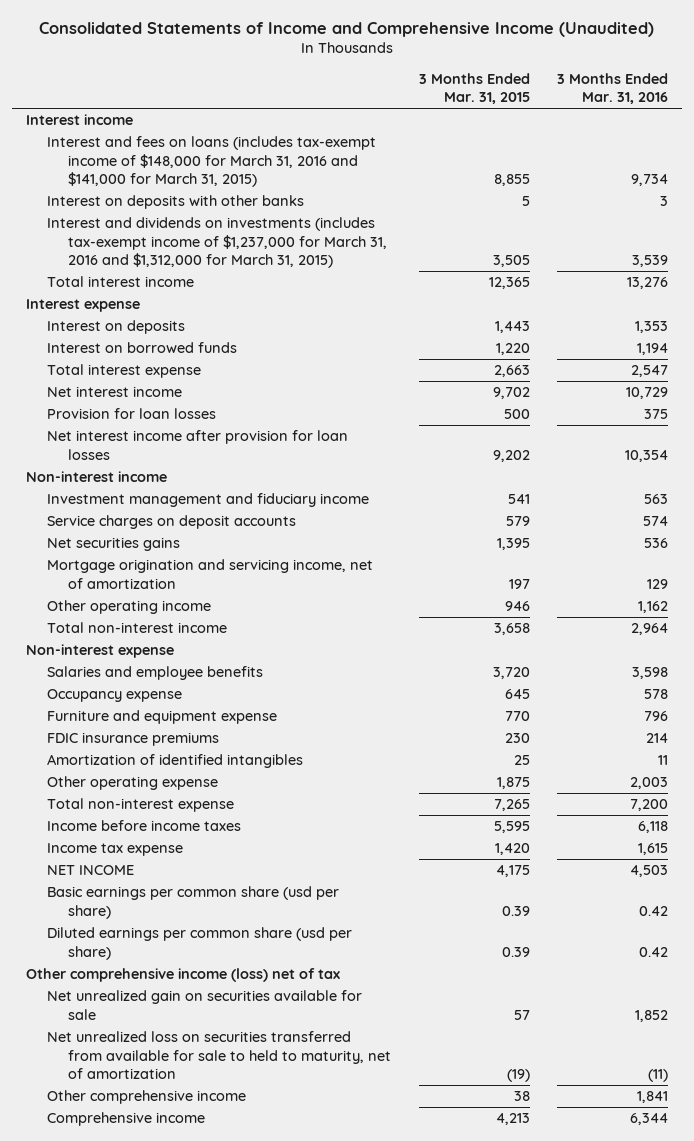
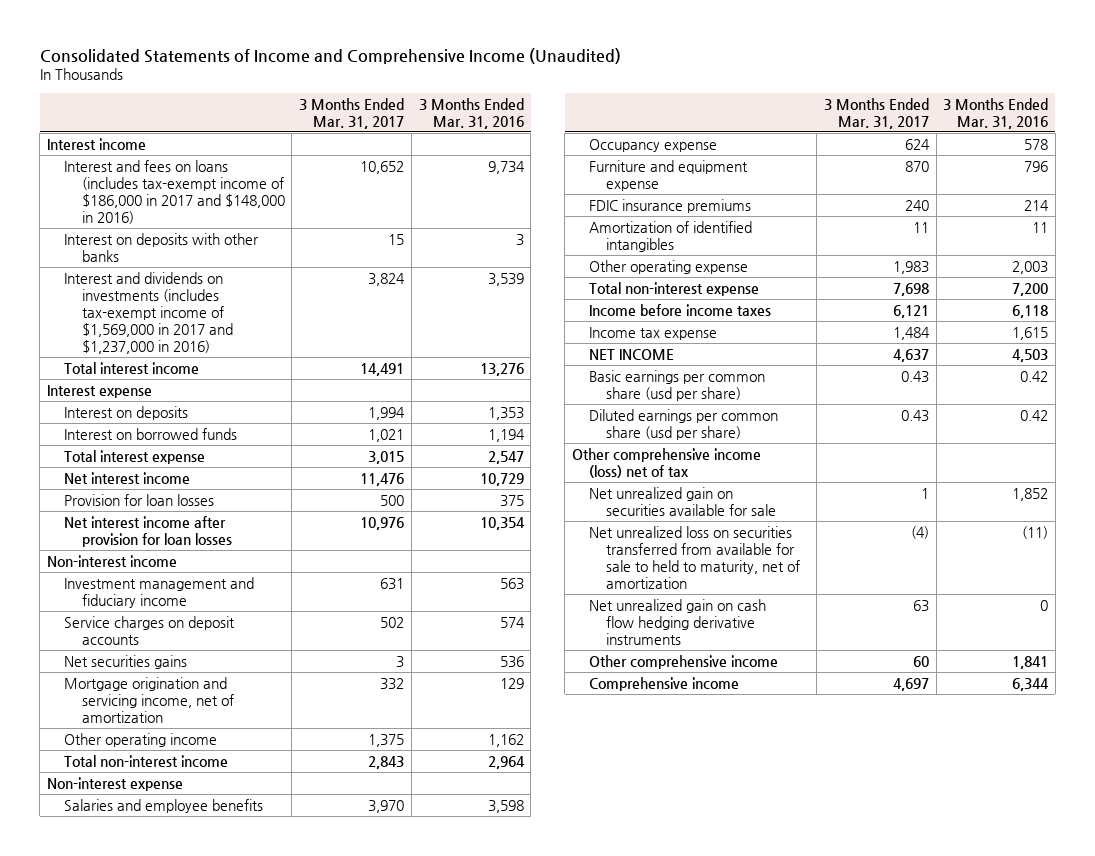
- | 3 Months Ended Mar. 31, 2015 | 3 Months Ended Mar. 31, 2016
+ | 3 Months Ended Mar. 31, 2017 | 3 Months Ended Mar. 31, 2016
- Interest and fees on loans (includes tax-exempt income of $148,000 for March 31, 2016 and $141,000 for March 31, 2015) | 8,855 | 9,734
+ Interest and fees on loans (includes tax-exempt income of $186,000 in 2017 and $148,000 in 2016) | 10,652 | 9,734
- Interest and dividends on investments (includes tax-exempt income of $1,237,000 for March 31, 2016 and $1,312,000 for March 31, 2015) | 3,505 | 3,539
+ Interest and dividends on investments (includes tax-exempt income of $1,569,000 in 2017 and $1,237,000 in 2016) | 3,824 | 3,539
+ Net unrealized gain on cash flow hedging derivative instruments | 63 | 0

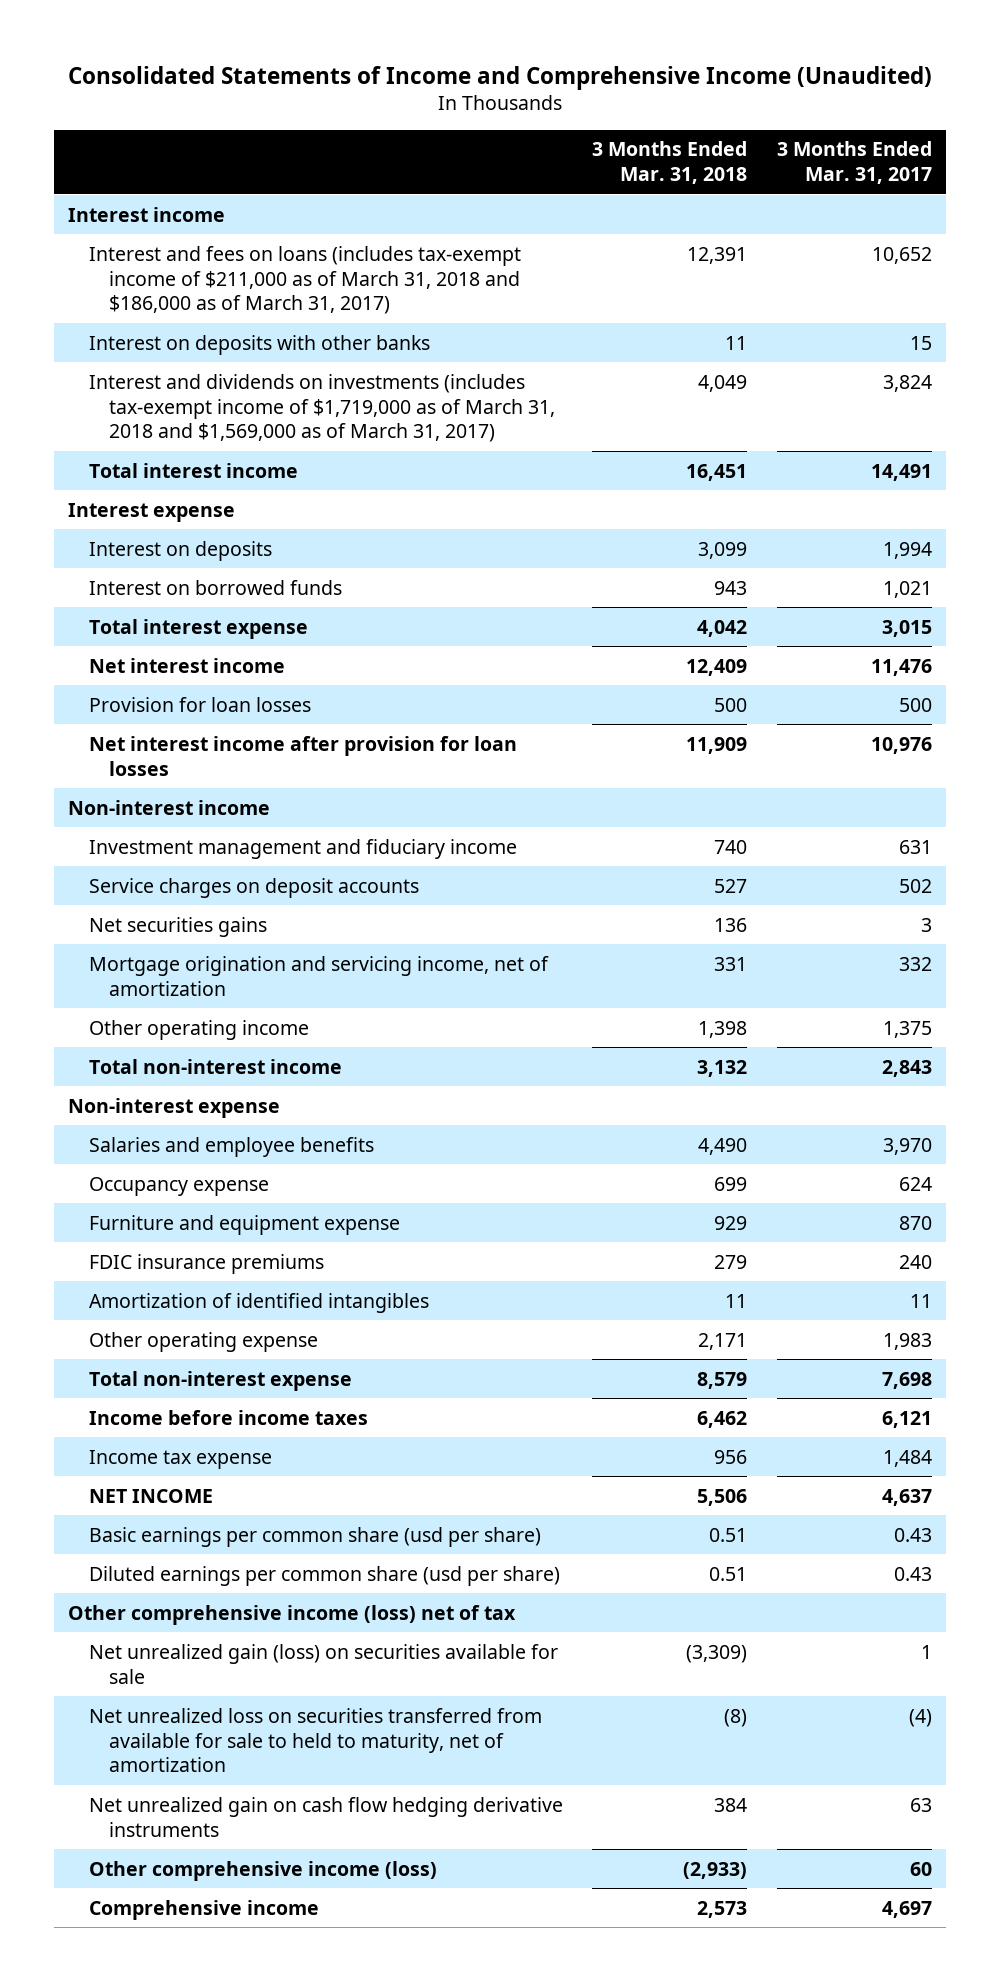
- | 3 Months Ended Mar. 31, 2017 | 3 Months Ended Mar. 31, 2016
+ | 3 Months Ended Mar. 31, 2018 | 3 Months Ended Mar. 31, 2017
- Interest and fees on loans (includes tax-exempt income of $186,000 in 2017 and $148,000 in 2016) | 10,652 | 9,734
+ Interest and fees on loans (includes tax-exempt income of $211,000 as of March 31, 2018 and $186,000 as of March 31, 2017) | 12,391 | 10,652
- Interest and dividends on investments (includes tax-exempt income of $1,569,000 in 2017 and $1,237,000 in 2016) | 3,824 | 3,539
+ Interest and dividends on investments (includes tax-exempt income of $1,719,000 as of March 31, 2018 and $1,569,000 as of March 31, 2017) | 4,049 | 3,824
- Net unrealized gain on securities available for sale | 1 | 1,852
+ Net unrealized gain (loss) on securities available for sale | (3,309) | 1
- Other comprehensive income | 60 | 1,841
+ Other comprehensive income (loss) | (2,933) | 60

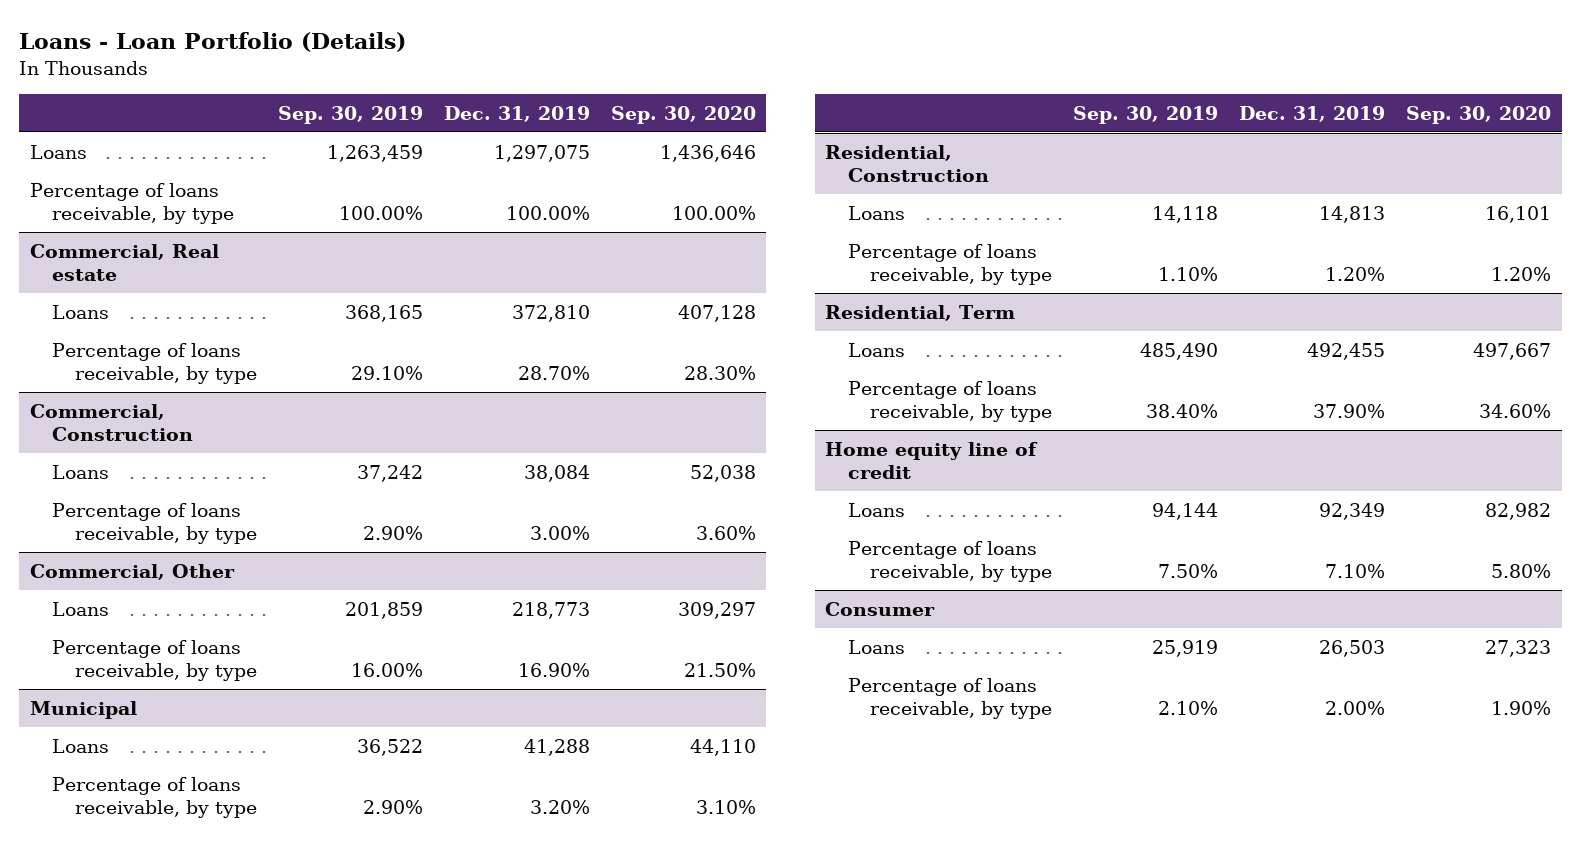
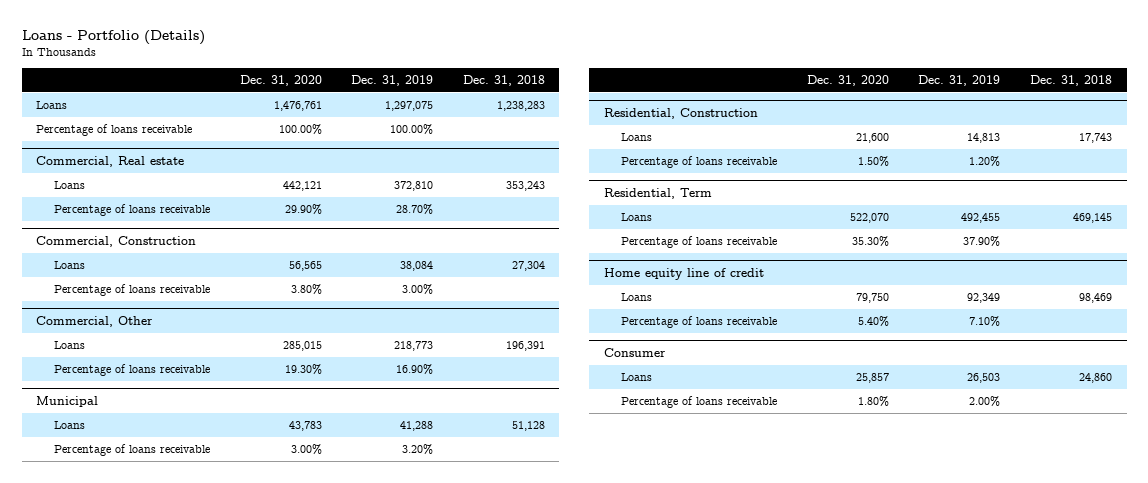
- Loans - Loan Portfolio (Details)
+ Loans - Portfolio (Details)
- | Sep. 30, 2019 | Dec. 31, 2019 | Sep. 30, 2020
+ | Dec. 31, 2020 | Dec. 31, 2019 | Dec. 31, 2018
- Percentage of loans receivable, by type | 100.00% | 100.00% | 100.00%
+ Percentage of loans receivable | 100.00% | 100.00% |
@ Commercial, Real estate
- Percentage of loans receivable, by type | 29.10% | 28.70% | 28.30%
+ Percentage of loans receivable | 29.90% | 28.70% |
@ Commercial, Construction
- Percentage of loans receivable, by type | 2.90% | 3.00% | 3.60%
+ Percentage of loans receivable | 3.80% | 3.00% |
@ Commercial, Other
- Percentage of loans receivable, by type | 16.00% | 16.90% | 21.50%
+ Percentage of loans receivable | 19.30% | 16.90% |
@ Municipal
- Percentage of loans receivable, by type | 2.90% | 3.20% | 3.10%
+ Percentage of loans receivable | 3.00% | 3.20% |
@ Residential, Construction
- Percentage of loans receivable, by type | 1.10% | 1.20% | 1.20%
+ Percentage of loans receivable | 1.50% | 1.20% |
@ Residential, Term
- Percentage of loans receivable, by type | 38.40% | 37.90% | 34.60%
+ Percentage of loans receivable | 35.30% | 37.90% |
@ Home equity line of credit
- Percentage of loans receivable, by type | 7.50% | 7.10% | 5.80%
+ Percentage of loans receivable | 5.40% | 7.10% |
@ Consumer
- Percentage of loans receivable, by type | 2.10% | 2.00% | 1.90%
+ Percentage of loans receivable | 1.80% | 2.00% |

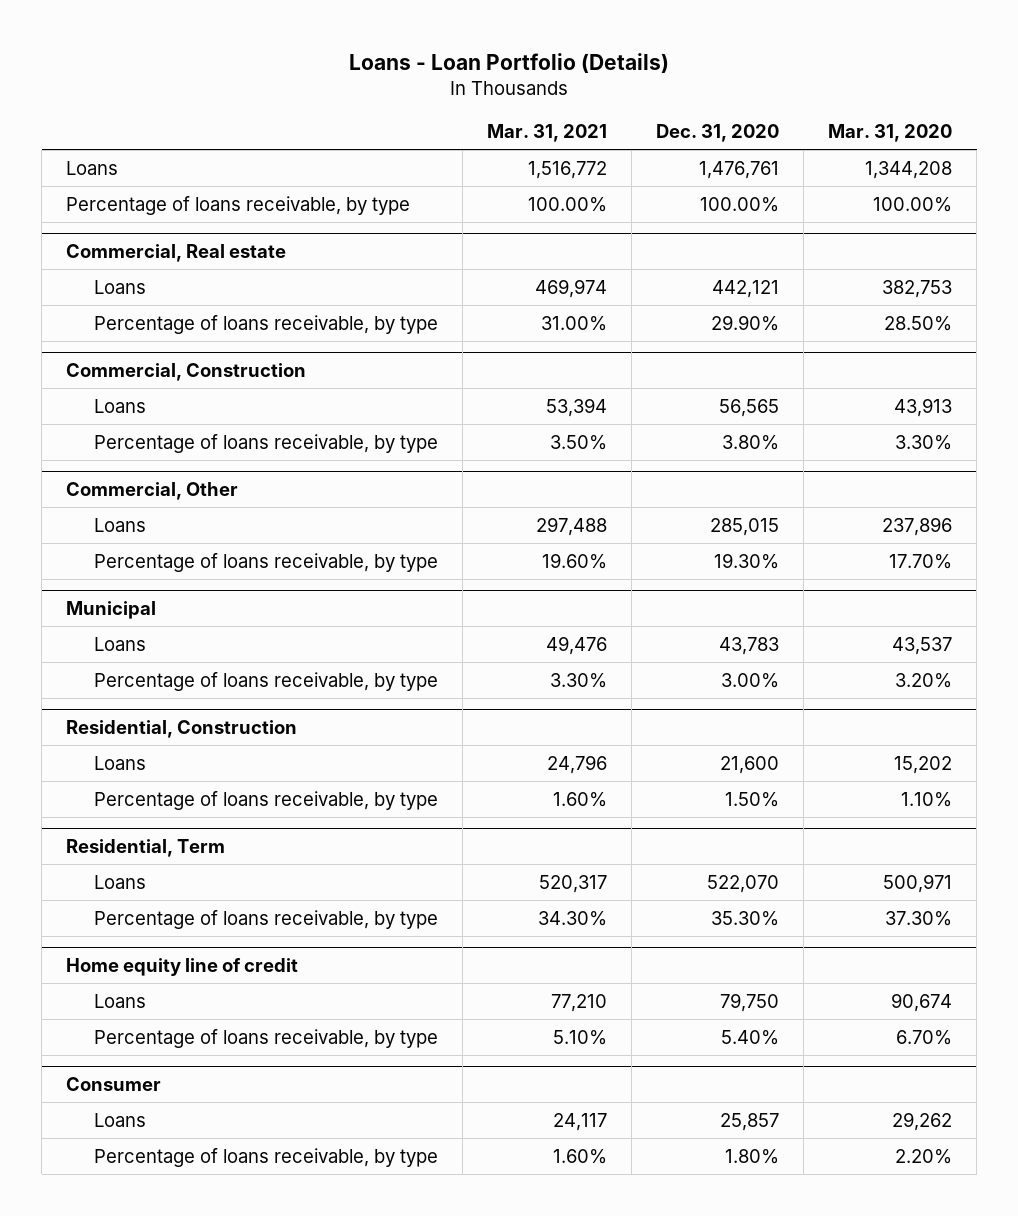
- Loans - Portfolio (Details)
+ Loans - Loan Portfolio (Details)
- | Dec. 31, 2020 | Dec. 31, 2019 | Dec. 31, 2018
+ | Mar. 31, 2021 | Dec. 31, 2020 | Mar. 31, 2020
- Percentage of loans receivable | 100.00% | 100.00% |
+ Percentage of loans receivable, by type | 100.00% | 100.00% | 100.00%
@ Commercial, Real estate
- Percentage of loans receivable | 29.90% | 28.70% |
+ Percentage of loans receivable, by type | 31.00% | 29.90% | 28.50%
@ Commercial, Construction
- Percentage of loans receivable | 3.80% | 3.00% |
+ Percentage of loans receivable, by type | 3.50% | 3.80% | 3.30%
@ Commercial, Other
- Percentage of loans receivable | 19.30% | 16.90% |
+ Percentage of loans receivable, by type | 19.60% | 19.30% | 17.70%
@ Municipal
- Percentage of loans receivable | 3.00% | 3.20% |
+ Percentage of loans receivable, by type | 3.30% | 3.00% | 3.20%
@ Residential, Construction
- Percentage of loans receivable | 1.50% | 1.20% |
+ Percentage of loans receivable, by type | 1.60% | 1.50% | 1.10%
@ Residential, Term
- Percentage of loans receivable | 35.30% | 37.90% |
+ Percentage of loans receivable, by type | 34.30% | 35.30% | 37.30%
@ Home equity line of credit
- Percentage of loans receivable | 5.40% | 7.10% |
+ Percentage of loans receivable, by type | 5.10% | 5.40% | 6.70%
@ Consumer
- Percentage of loans receivable | 1.80% | 2.00% |
+ Percentage of loans receivable, by type | 1.60% | 1.80% | 2.20%

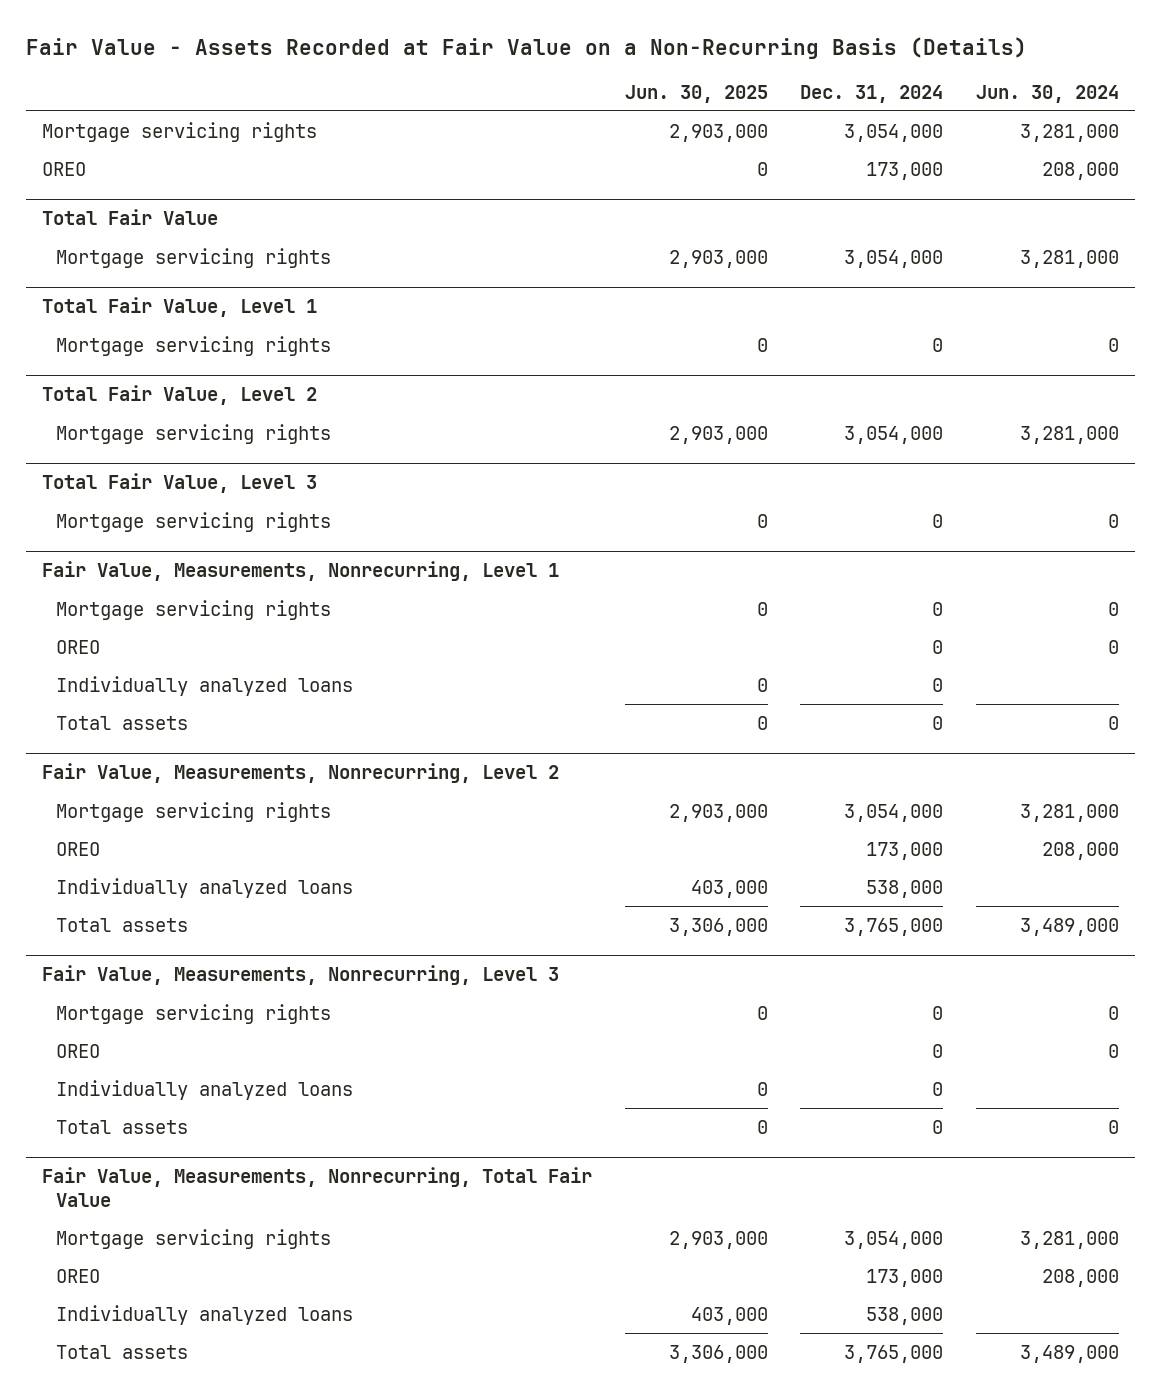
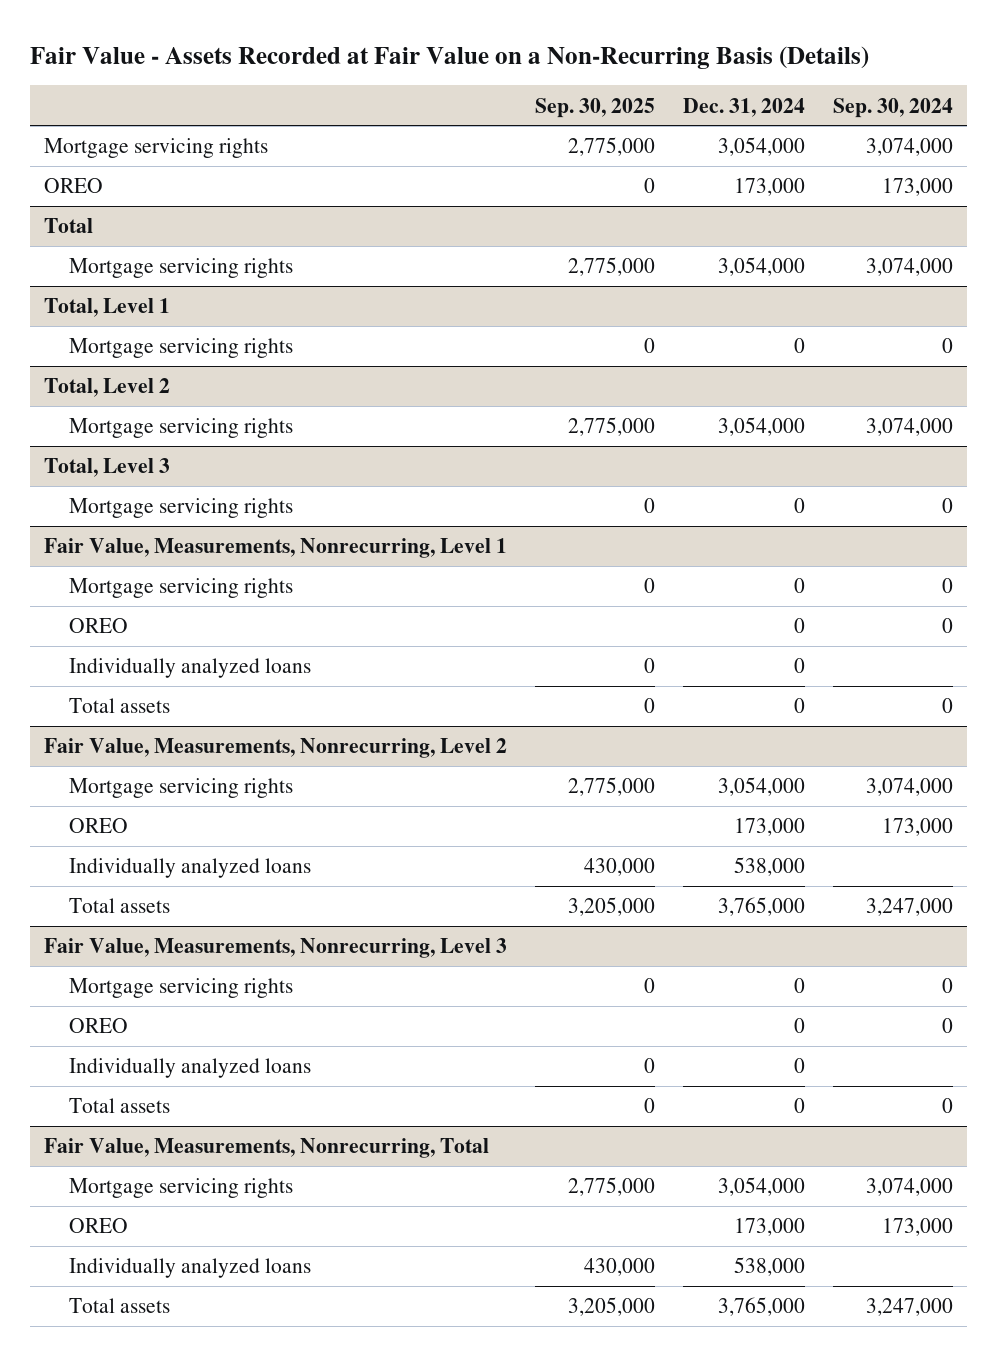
- | Jun. 30, 2025 | Dec. 31, 2024 | Jun. 30, 2024
+ | Sep. 30, 2025 | Dec. 31, 2024 | Sep. 30, 2024
- Total Fair Value
+ Total
- Total Fair Value, Level 1
+ Total, Level 1
- Total Fair Value, Level 2
+ Total, Level 2
- Total Fair Value, Level 3
+ Total, Level 3
- Fair Value, Measurements, Nonrecurring, Total Fair Value
+ Fair Value, Measurements, Nonrecurring, Total

